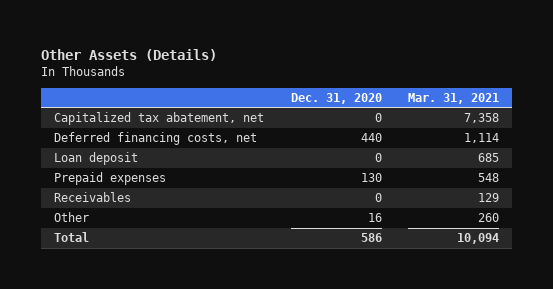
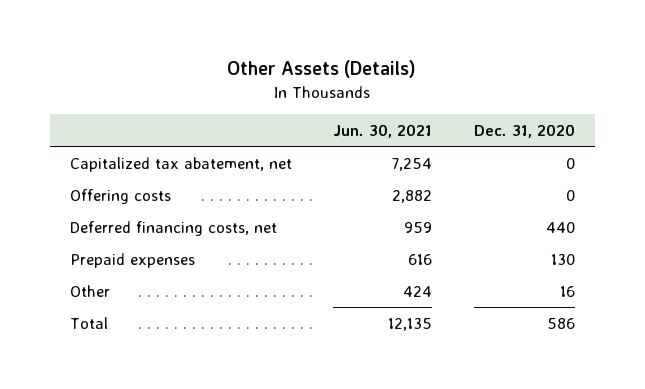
- | Dec. 31, 2020 | Mar. 31, 2021
+ | Jun. 30, 2021 | Dec. 31, 2020
+ Offering costs | 2,882 | 0
- Loan deposit | 0 | 685
- Receivables | 0 | 129

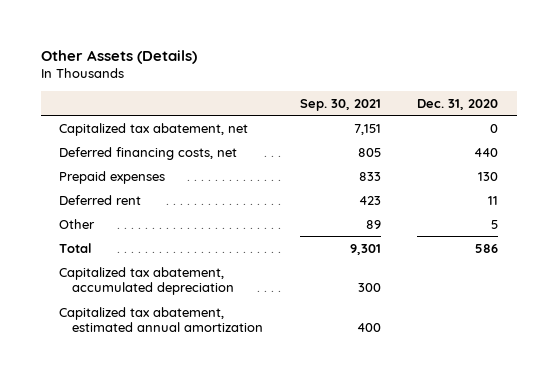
- | Jun. 30, 2021 | Dec. 31, 2020
+ | Sep. 30, 2021 | Dec. 31, 2020
- Offering costs | 2,882 | 0
- Other | 424 | 16
+ Deferred rent | 423 | 11
+ Other | 89 | 5
+ Capitalized tax abatement, accumulated depreciation | 300 |
+ Capitalized tax abatement, estimated annual amortization | 400 |

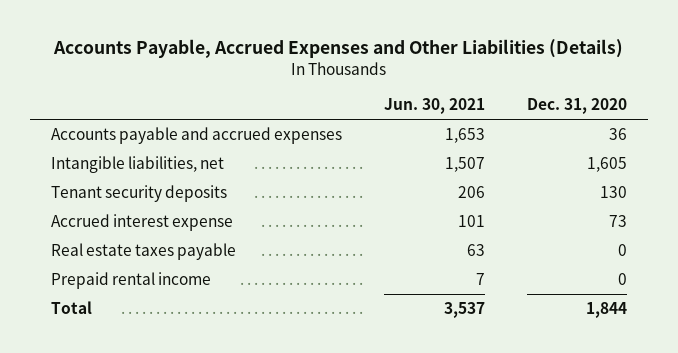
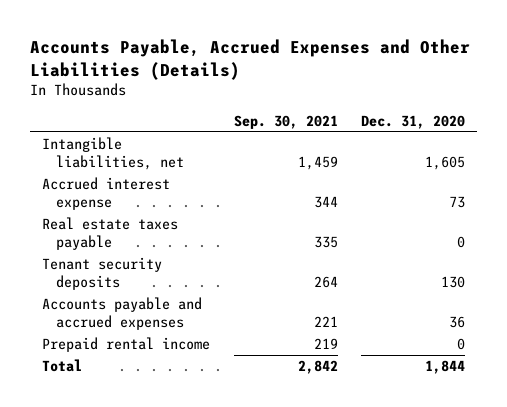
- | Jun. 30, 2021 | Dec. 31, 2020
+ | Sep. 30, 2021 | Dec. 31, 2020
moved down: Tenant security deposits | 264 | 130
moved down: Accounts payable and accrued expenses | 221 | 36

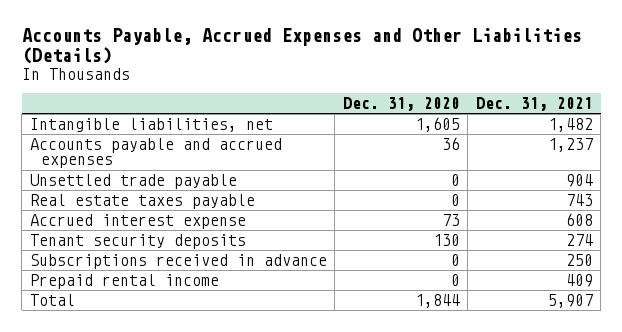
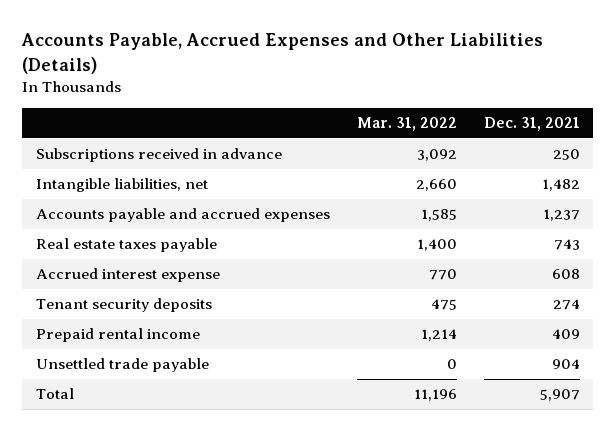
- | Dec. 31, 2020 | Dec. 31, 2021
+ | Mar. 31, 2022 | Dec. 31, 2021
moved up: Subscriptions received in advance | 3,092 | 250
moved down: Unsettled trade payable | 0 | 904

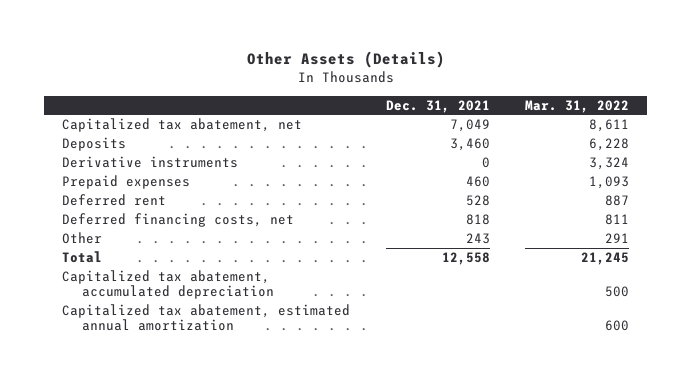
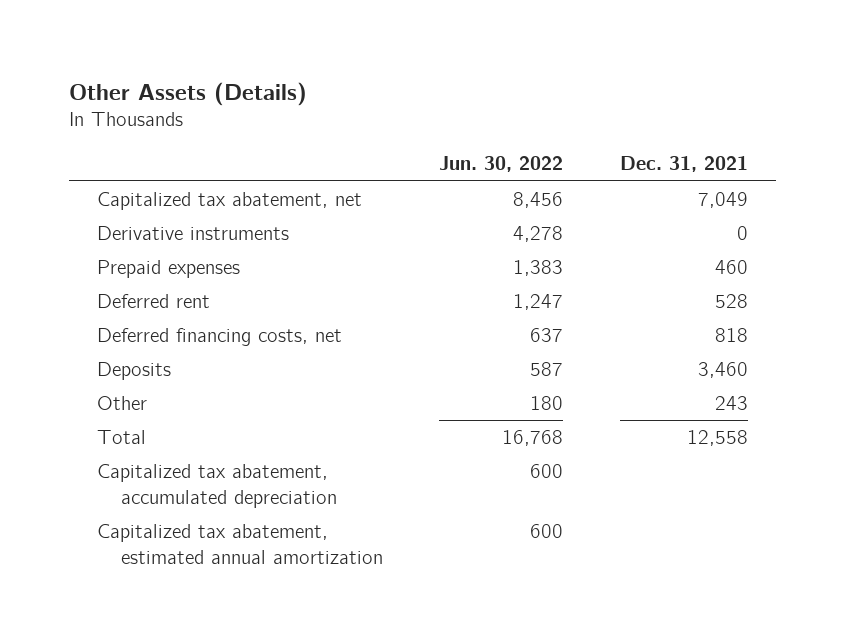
- | Dec. 31, 2021 | Mar. 31, 2022
+ | Jun. 30, 2022 | Dec. 31, 2021
moved down: Deposits | 587 | 3,460

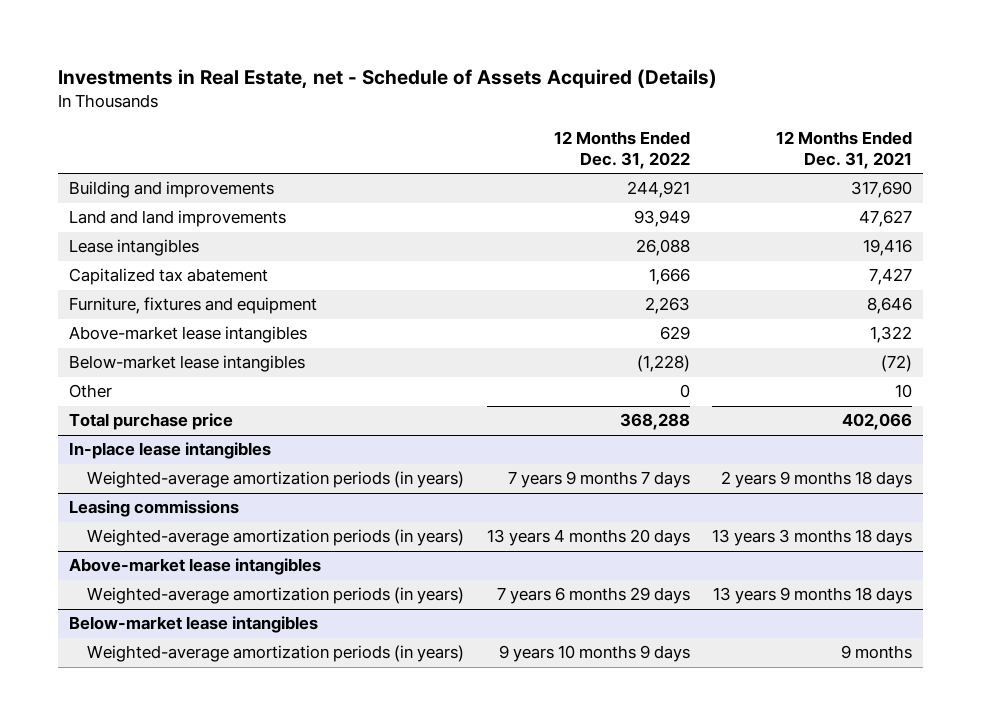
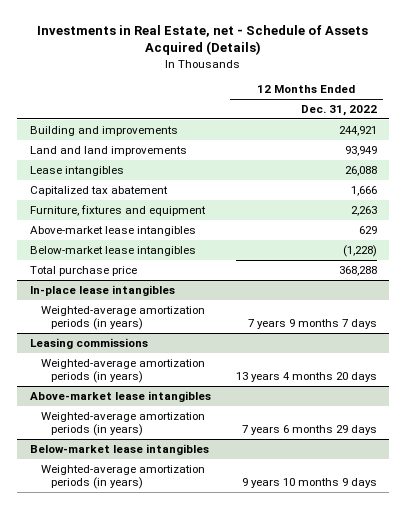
- | 12 Months Ended Dec. 31, 2022 | 12 Months Ended Dec. 31, 2021
+ | 12 Months Ended Dec. 31, 2022
- Other | 0 | 10

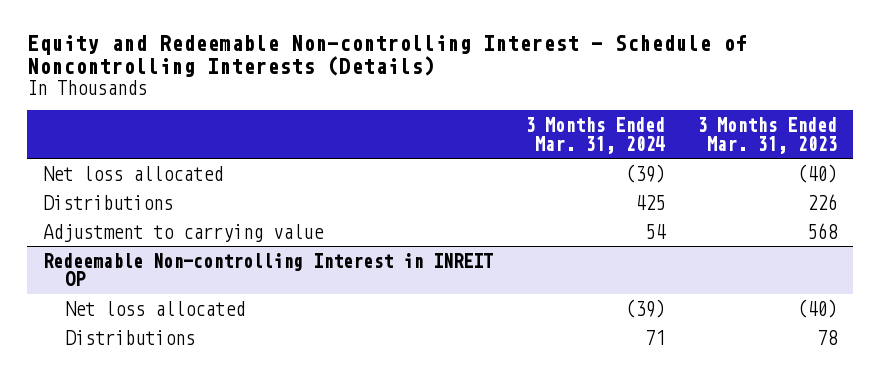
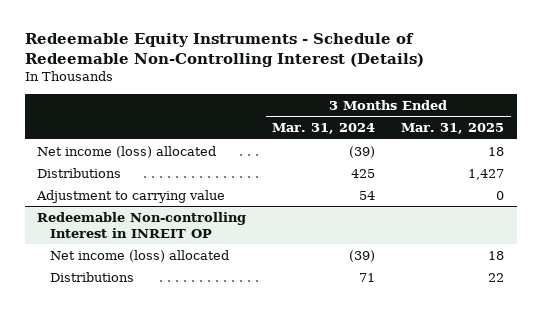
- Equity and Redeemable Non-controlling Interest - Schedule of Noncontrolling Interests (Details)
+ Redeemable Equity Instruments - Schedule of Redeemable Non-Controlling Interest (Details)
- | 3 Months Ended Mar. 31, 2024 | 3 Months Ended Mar. 31, 2023
+ | 3 Months Ended Mar. 31, 2024 | 3 Months Ended Mar. 31, 2025
- Net loss allocated | (39) | (40)
+ Net income (loss) allocated | (39) | 18
@ Redeemable Non-controlling Interest in INREIT OP
- Net loss allocated | (39) | (40)
+ Net income (loss) allocated | (39) | 18

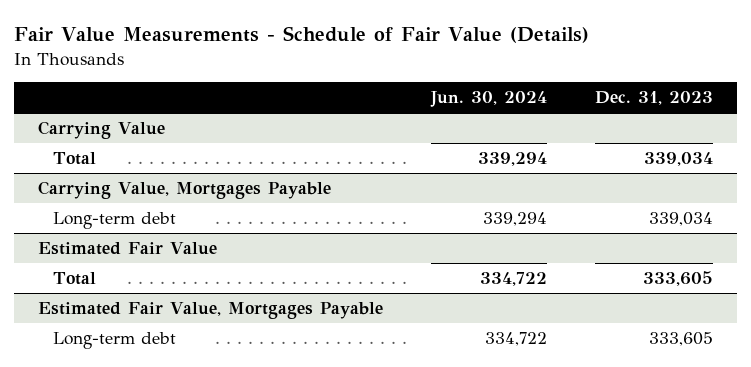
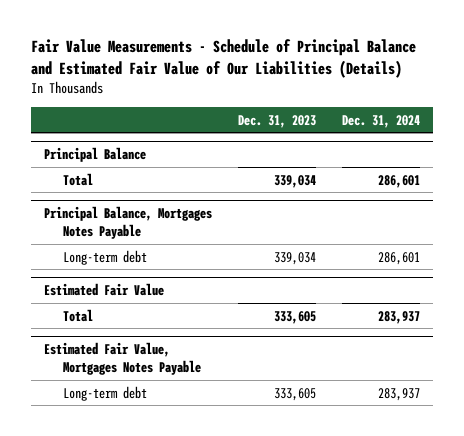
- Fair Value Measurements - Schedule of Fair Value (Details)
+ Fair Value Measurements - Schedule of Principal Balance and Estimated Fair Value of Our Liabilities (Details)
- | Jun. 30, 2024 | Dec. 31, 2023
+ | Dec. 31, 2023 | Dec. 31, 2024
- Carrying Value
+ Principal Balance
- Carrying Value, Mortgages Payable
+ Principal Balance, Mortgages Notes Payable
- Estimated Fair Value, Mortgages Payable
+ Estimated Fair Value, Mortgages Notes Payable

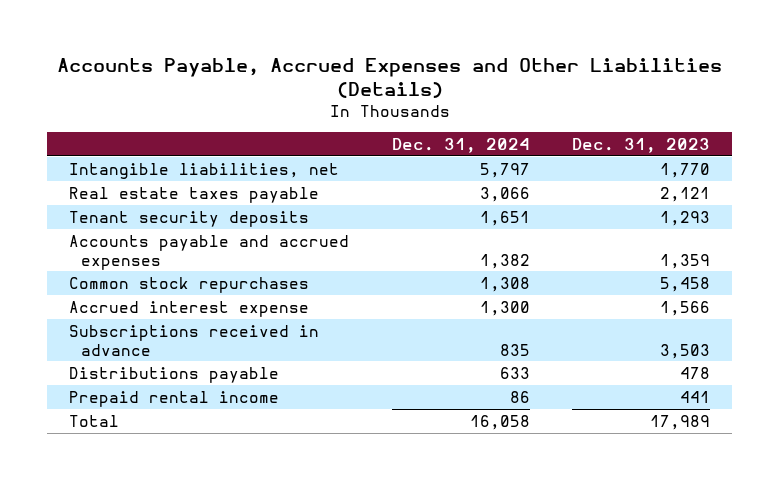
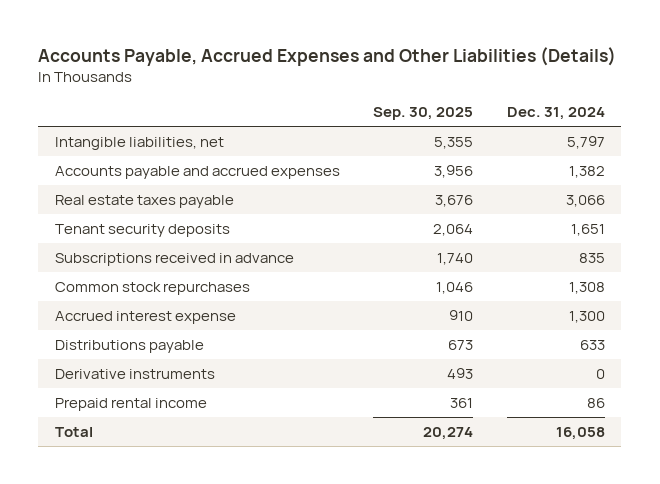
- | Dec. 31, 2024 | Dec. 31, 2023
+ | Sep. 30, 2025 | Dec. 31, 2024
moved up: Accounts payable and accrued expenses | 3,956 | 1,382
moved up: Subscriptions received in advance | 1,740 | 835
+ Derivative instruments | 493 | 0

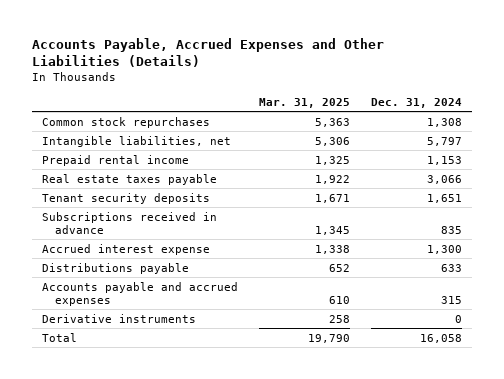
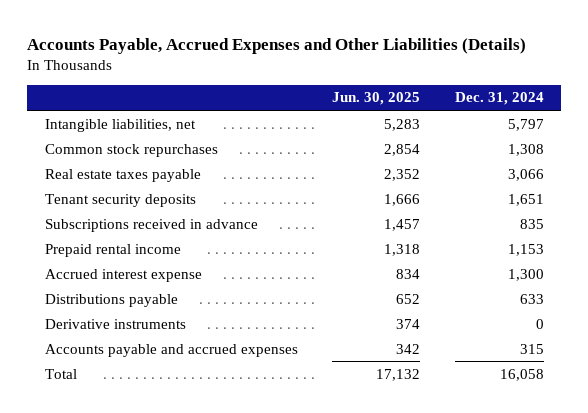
- | Mar. 31, 2025 | Dec. 31, 2024
+ | Jun. 30, 2025 | Dec. 31, 2024
moved down: Common stock repurchases | 2,854 | 1,308
moved down: Prepaid rental income | 1,318 | 1,153
moved down: Accounts payable and accrued expenses | 342 | 315

